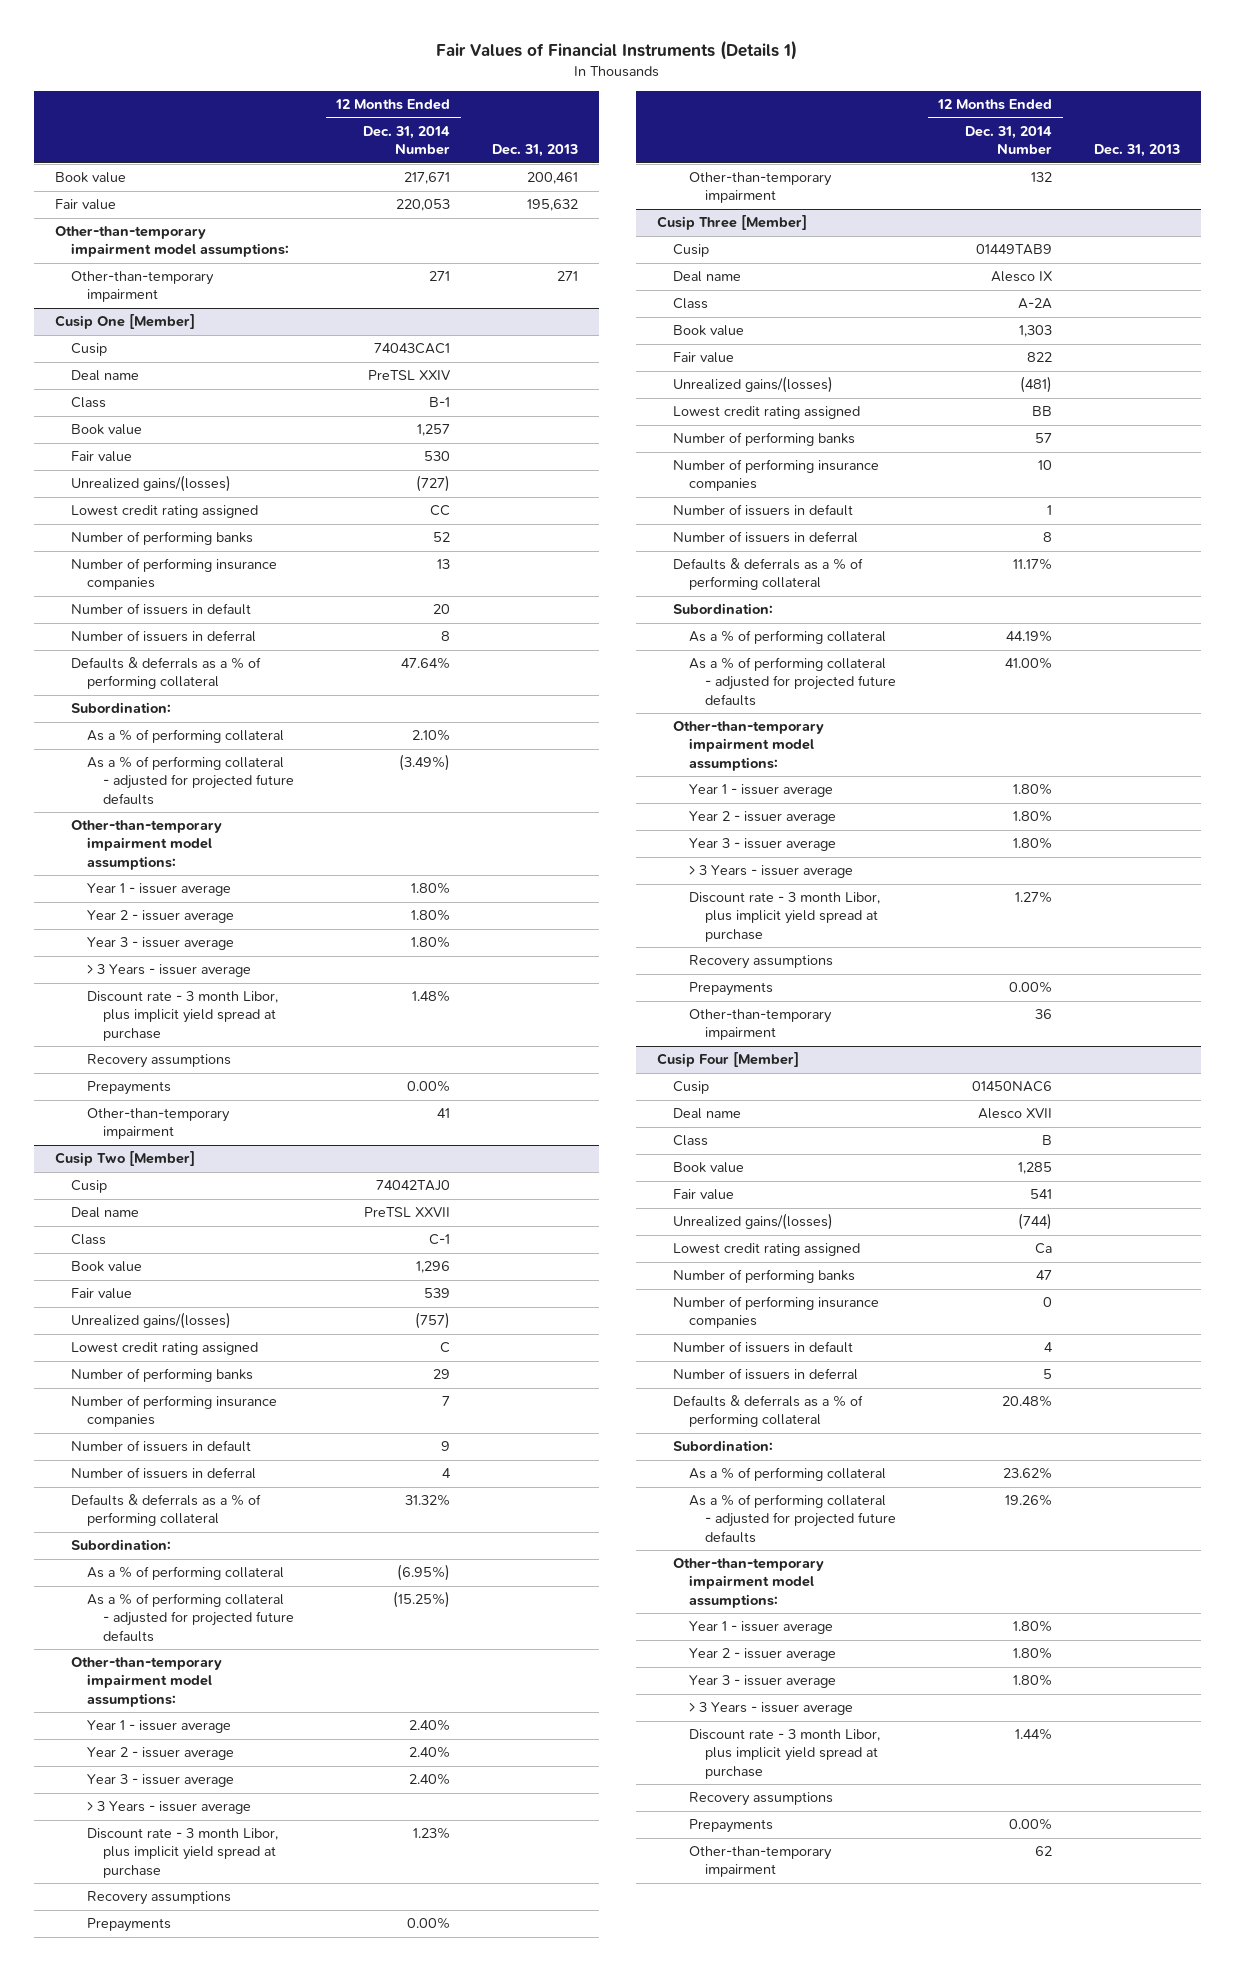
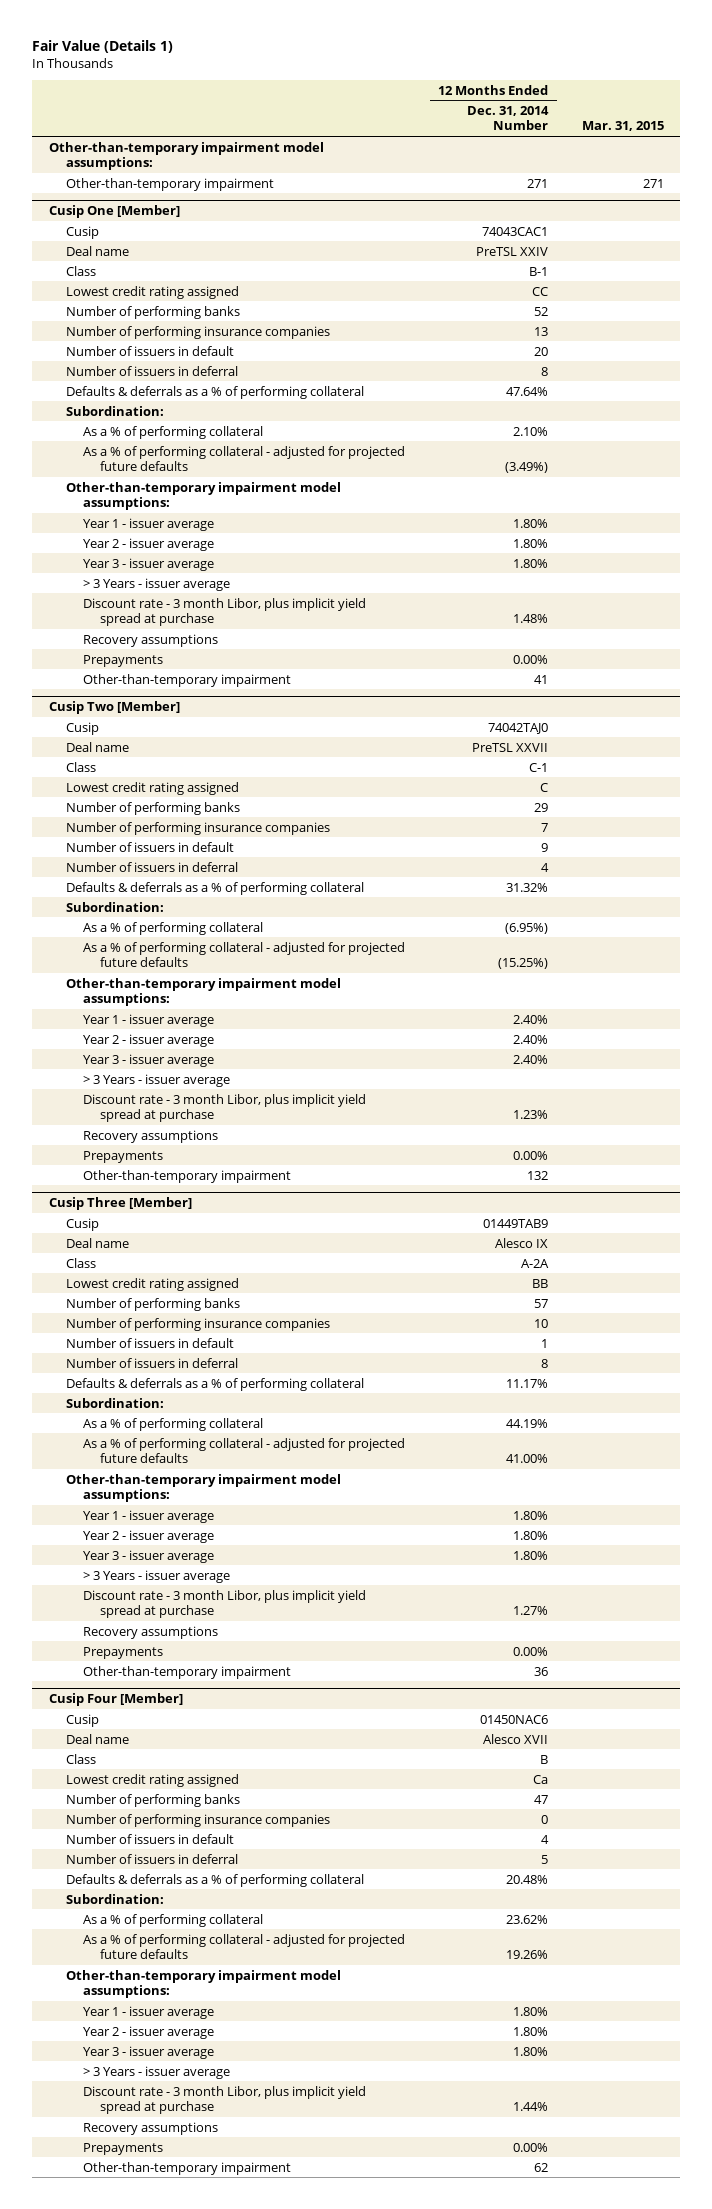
- Fair Values of Financial Instruments (Details 1)
+ Fair Value (Details 1)
- | 12 Months Ended Dec. 31, 2014 Number | Dec. 31, 2013
+ | 12 Months Ended Dec. 31, 2014 Number | Mar. 31, 2015
- Book value | 217,671 | 200,461
- Fair value | 220,053 | 195,632
@ Cusip One [Member]
- Book value | 1,257 |
- Fair value | 530 |
- Unrealized gains/(losses) | (727) |
@ Cusip Two [Member]
- Book value | 1,296 |
- Fair value | 539 |
- Unrealized gains/(losses) | (757) |
@ Cusip Three [Member]
- Book value | 1,303 |
- Fair value | 822 |
- Unrealized gains/(losses) | (481) |
@ Cusip Four [Member]
- Book value | 1,285 |
- Fair value | 541 |
- Unrealized gains/(losses) | (744) |

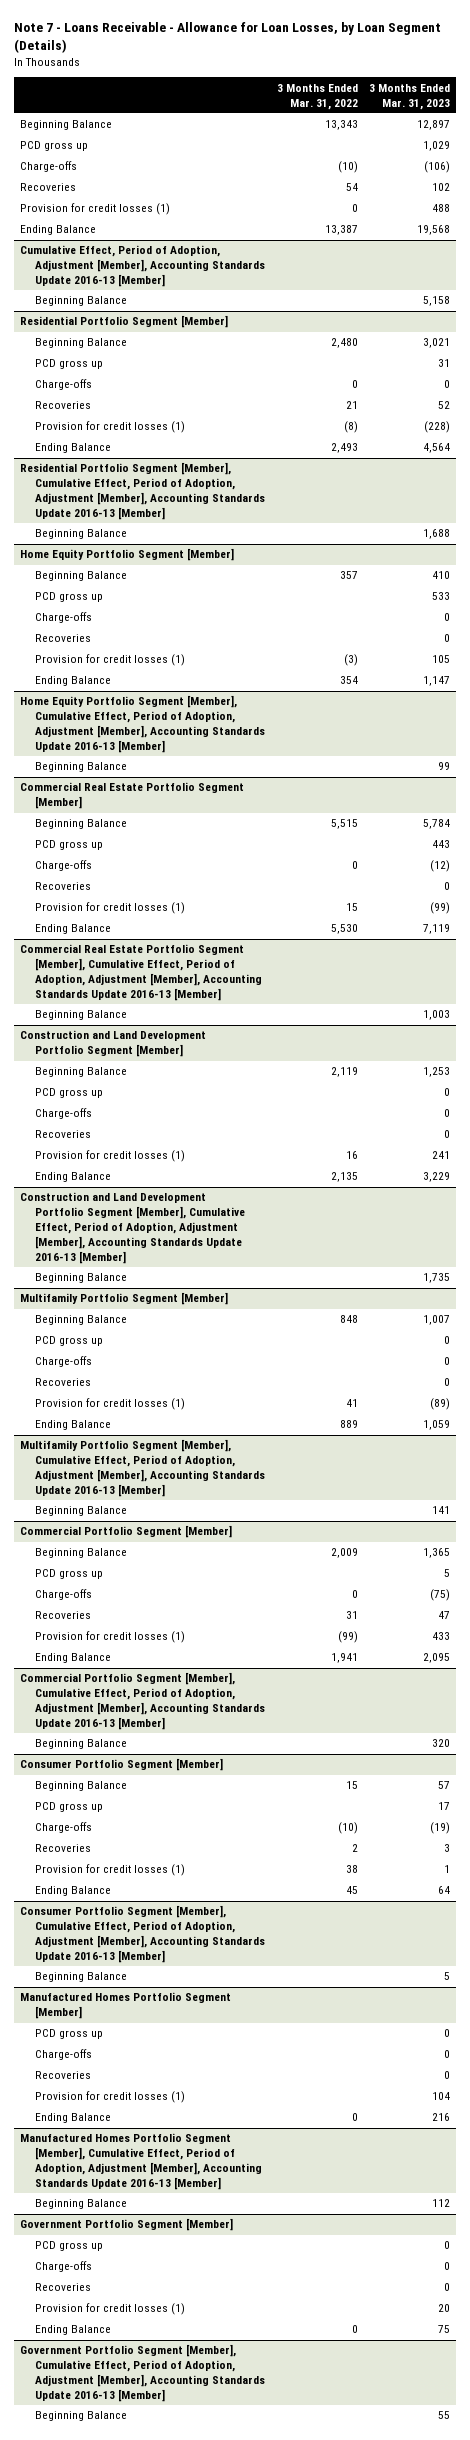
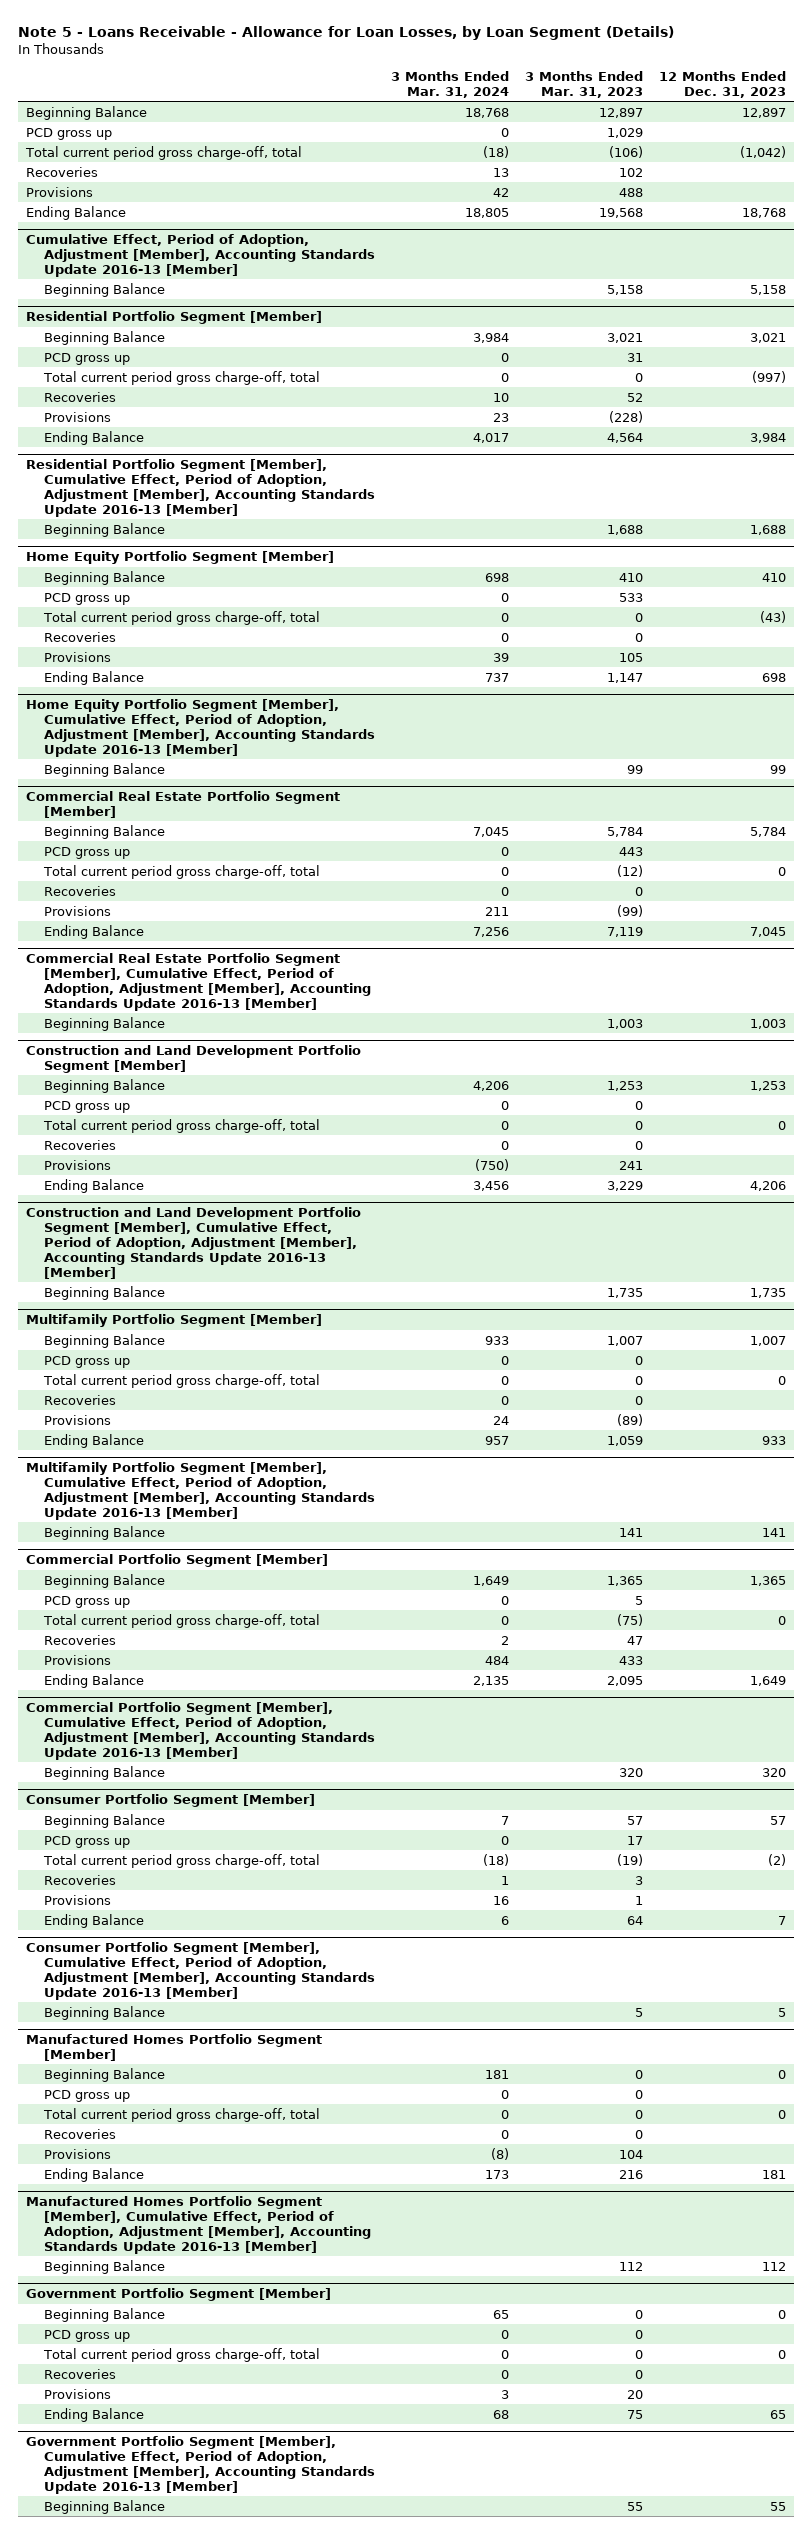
- Note 7 - Loans Receivable - Allowance for Loan Losses, by Loan Segment (Details)
+ Note 5 - Loans Receivable - Allowance for Loan Losses, by Loan Segment (Details)
- | 3 Months Ended Mar. 31, 2022 | 3 Months Ended Mar. 31, 2023
+ | 3 Months Ended Mar. 31, 2024 | 3 Months Ended Mar. 31, 2023 | 12 Months Ended Dec. 31, 2023
- Charge-offs | (10) | (106)
+ Total current period gross charge-off, total | (18) | (106) | (1,042)
- Provision for credit losses (1) | 0 | 488
+ Provisions | 42 | 488 |
@ Residential Portfolio Segment [Member]
- Charge-offs | 0 | 0
+ Total current period gross charge-off, total | 0 | 0 | (997)
- Provision for credit losses (1) | (8) | (228)
+ Provisions | 23 | (228) |
@ Home Equity Portfolio Segment [Member]
- Charge-offs | | 0
+ Total current period gross charge-off, total | 0 | 0 | (43)
- Provision for credit losses (1) | (3) | 105
+ Provisions | 39 | 105 |
@ Commercial Real Estate Portfolio Segment [Member]
- Charge-offs | 0 | (12)
+ Total current period gross charge-off, total | 0 | (12) | 0
- Provision for credit losses (1) | 15 | (99)
+ Provisions | 211 | (99) |
@ Construction and Land Development Portfolio Segment [Member]
- Charge-offs | | 0
+ Total current period gross charge-off, total | 0 | 0 | 0
- Provision for credit losses (1) | 16 | 241
+ Provisions | (750) | 241 |
@ Multifamily Portfolio Segment [Member]
- Charge-offs | | 0
+ Total current period gross charge-off, total | 0 | 0 | 0
- Provision for credit losses (1) | 41 | (89)
+ Provisions | 24 | (89) |
@ Commercial Portfolio Segment [Member]
- Charge-offs | 0 | (75)
+ Total current period gross charge-off, total | 0 | (75) | 0
- Provision for credit losses (1) | (99) | 433
+ Provisions | 484 | 433 |
@ Consumer Portfolio Segment [Member]
- Charge-offs | (10) | (19)
+ Total current period gross charge-off, total | (18) | (19) | (2)
- Provision for credit losses (1) | 38 | 1
+ Provisions | 16 | 1 |
@ Manufactured Homes Portfolio Segment [Member]
+ Beginning Balance | 181 | 0 | 0
- Charge-offs | | 0
+ Total current period gross charge-off, total | 0 | 0 | 0
- Provision for credit losses (1) | | 104
+ Provisions | (8) | 104 |
@ Government Portfolio Segment [Member]
+ Beginning Balance | 65 | 0 | 0
- Charge-offs | | 0
+ Total current period gross charge-off, total | 0 | 0 | 0
- Provision for credit losses (1) | | 20
+ Provisions | 3 | 20 |

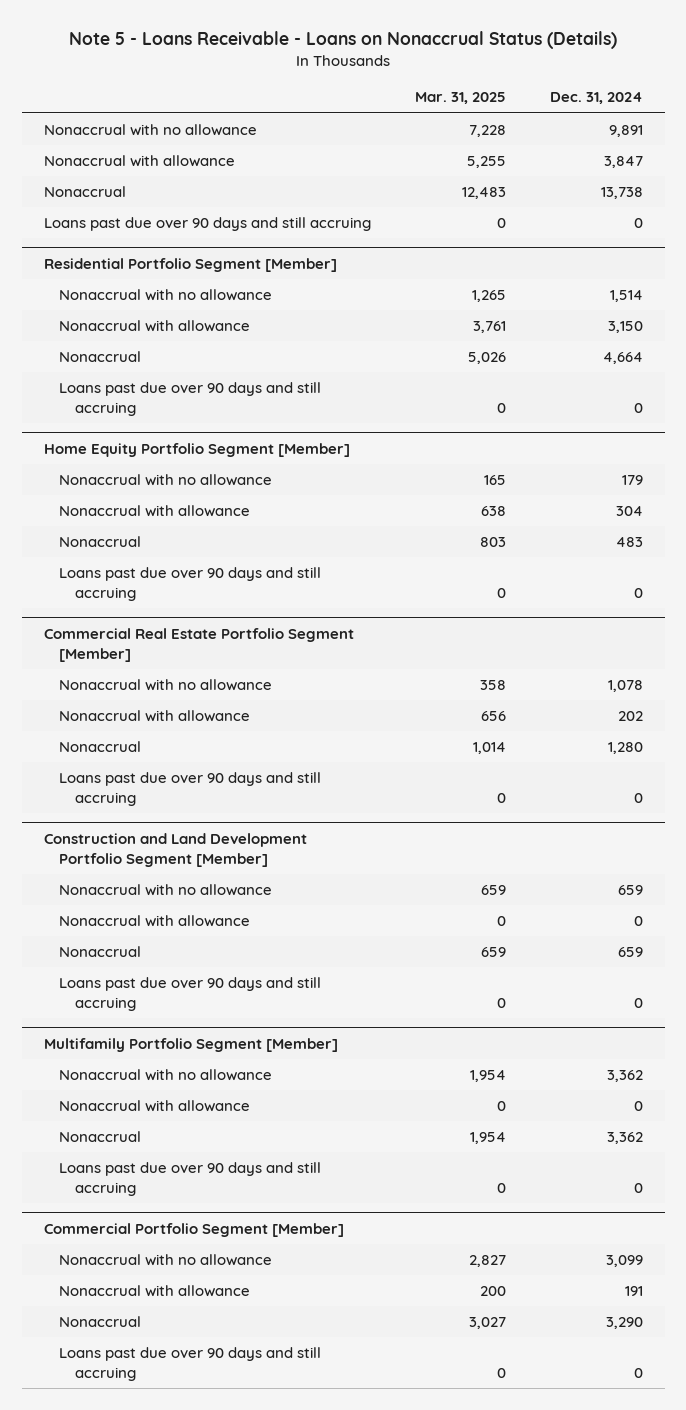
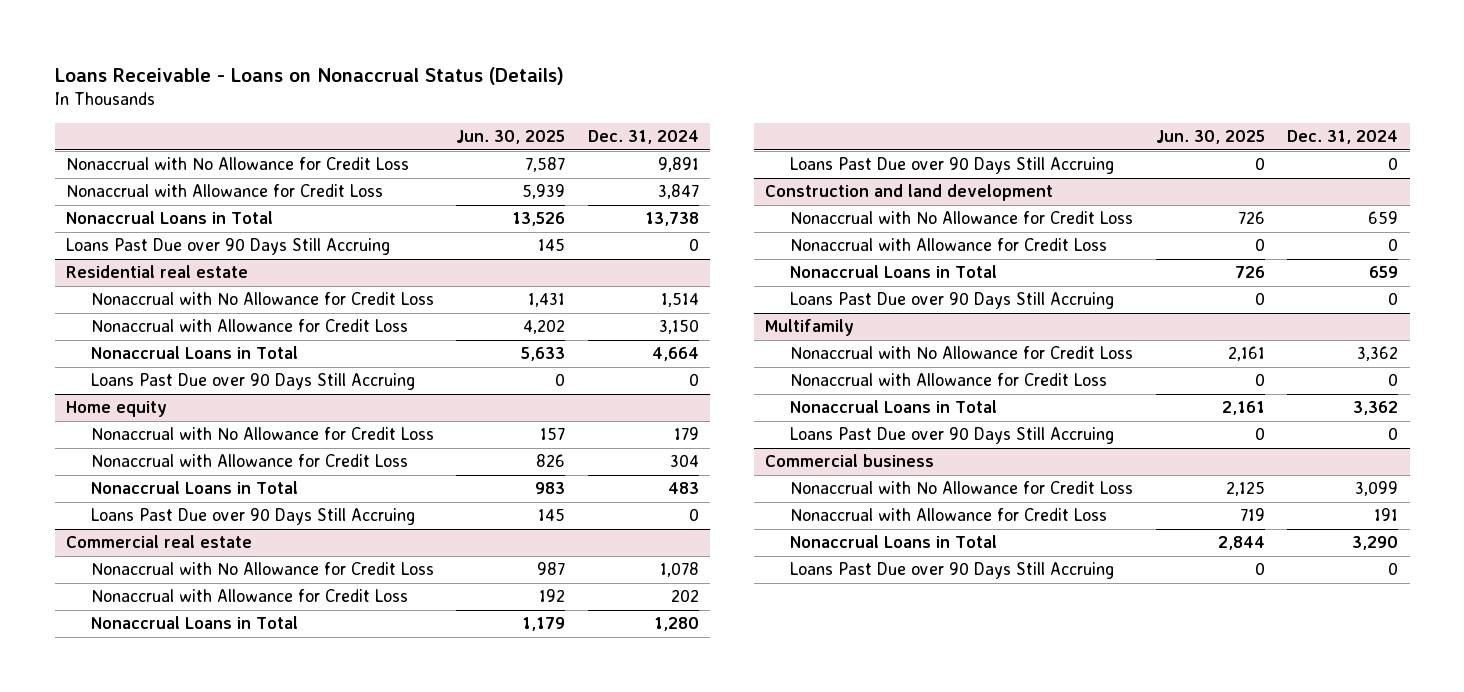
- Note 5 - Loans Receivable - Loans on Nonaccrual Status (Details)
+ Loans Receivable - Loans on Nonaccrual Status (Details)
- | Mar. 31, 2025 | Dec. 31, 2024
+ | Jun. 30, 2025 | Dec. 31, 2024
- Nonaccrual with no allowance | 7,228 | 9,891
- Nonaccrual with allowance | 5,255 | 3,847
- Nonaccrual | 12,483 | 13,738
- Loans past due over 90 days and still accruing | 0 | 0
- Residential Portfolio Segment [Member]
- Nonaccrual with no allowance | 1,265 | 1,514
- Nonaccrual with allowance | 3,761 | 3,150
- Nonaccrual | 5,026 | 4,664
- Loans past due over 90 days and still accruing | 0 | 0
- Home Equity Portfolio Segment [Member]
- Nonaccrual with no allowance | 165 | 179
- Nonaccrual with allowance | 638 | 304
- Nonaccrual | 803 | 483
- Loans past due over 90 days and still accruing | 0 | 0
- Commercial Real Estate Portfolio Segment [Member]
- Nonaccrual with no allowance | 358 | 1,078
- Nonaccrual with allowance | 656 | 202
- Nonaccrual | 1,014 | 1,280
- Loans past due over 90 days and still accruing | 0 | 0
- Construction and Land Development Portfolio Segment [Member]
- Nonaccrual with no allowance | 659 | 659
- Nonaccrual with allowance | 0 | 0
- Nonaccrual | 659 | 659
- Loans past due over 90 days and still accruing | 0 | 0
- Multifamily Portfolio Segment [Member]
- Nonaccrual with no allowance | 1,954 | 3,362
- Nonaccrual with allowance | 0 | 0
- Nonaccrual | 1,954 | 3,362
- Loans past due over 90 days and still accruing | 0 | 0
- Commercial Portfolio Segment [Member]
- Nonaccrual with no allowance | 2,827 | 3,099
- Nonaccrual with allowance | 200 | 191
- Nonaccrual | 3,027 | 3,290
- Loans past due over 90 days and still accruing | 0 | 0
+ Nonaccrual with No Allowance for Credit Loss | 7,587 | 9,891
+ Nonaccrual with Allowance for Credit Loss | 5,939 | 3,847
+ Nonaccrual Loans in Total | 13,526 | 13,738
+ Loans Past Due over 90 Days Still Accruing | 145 | 0
+ Residential real estate
+ Nonaccrual with No Allowance for Credit Loss | 1,431 | 1,514
+ Nonaccrual with Allowance for Credit Loss | 4,202 | 3,150
+ Nonaccrual Loans in Total | 5,633 | 4,664
+ Loans Past Due over 90 Days Still Accruing | 0 | 0
+ Home equity
+ Nonaccrual with No Allowance for Credit Loss | 157 | 179
+ Nonaccrual with Allowance for Credit Loss | 826 | 304
+ Nonaccrual Loans in Total | 983 | 483
+ Loans Past Due over 90 Days Still Accruing | 145 | 0
+ Commercial real estate
+ Nonaccrual with No Allowance for Credit Loss | 987 | 1,078
+ Nonaccrual with Allowance for Credit Loss | 192 | 202
+ Nonaccrual Loans in Total | 1,179 | 1,280
+ Loans Past Due over 90 Days Still Accruing | 0 | 0
+ Construction and land development
+ Nonaccrual with No Allowance for Credit Loss | 726 | 659
+ Nonaccrual with Allowance for Credit Loss | 0 | 0
+ Nonaccrual Loans in Total | 726 | 659
+ Loans Past Due over 90 Days Still Accruing | 0 | 0
+ Multifamily
+ Nonaccrual with No Allowance for Credit Loss | 2,161 | 3,362
+ Nonaccrual with Allowance for Credit Loss | 0 | 0
+ Nonaccrual Loans in Total | 2,161 | 3,362
+ Loans Past Due over 90 Days Still Accruing | 0 | 0
+ Commercial business
+ Nonaccrual with No Allowance for Credit Loss | 2,125 | 3,099
+ Nonaccrual with Allowance for Credit Loss | 719 | 191
+ Nonaccrual Loans in Total | 2,844 | 3,290
+ Loans Past Due over 90 Days Still Accruing | 0 | 0

